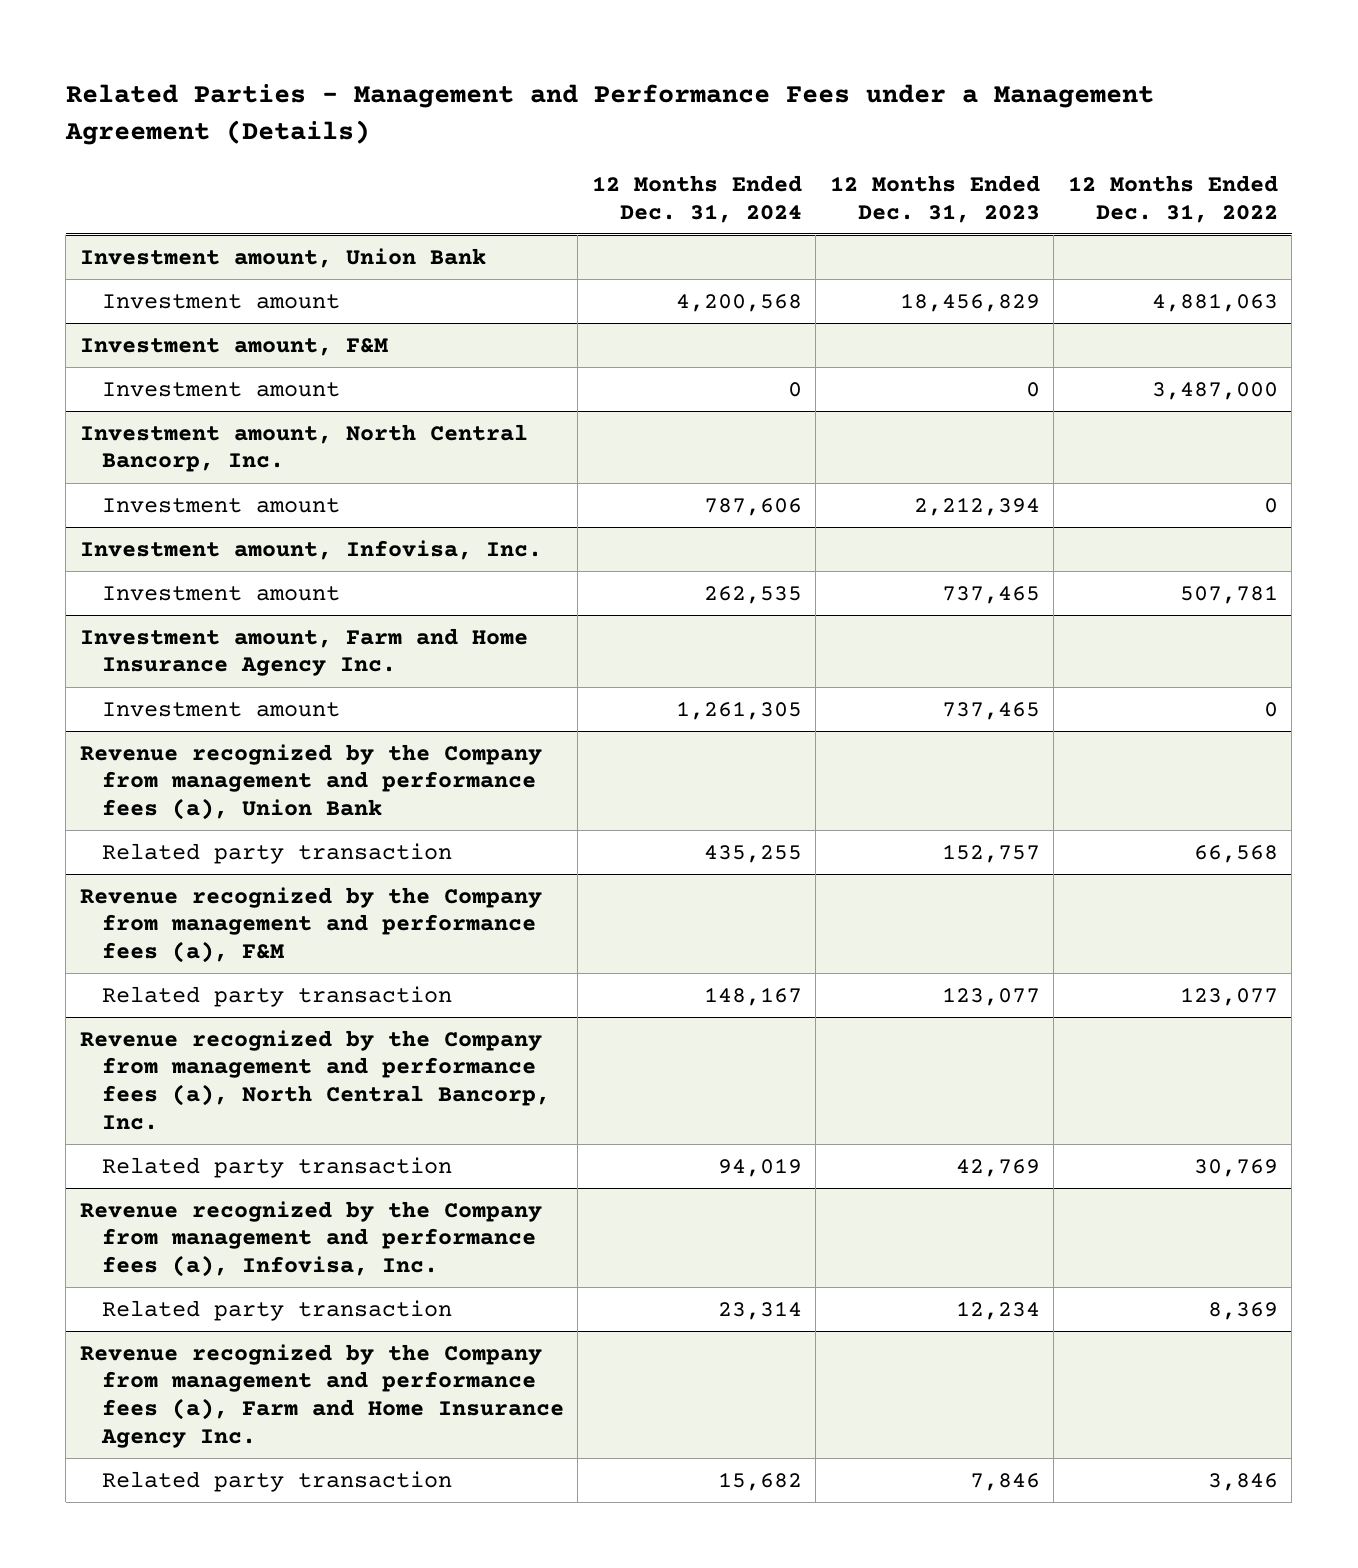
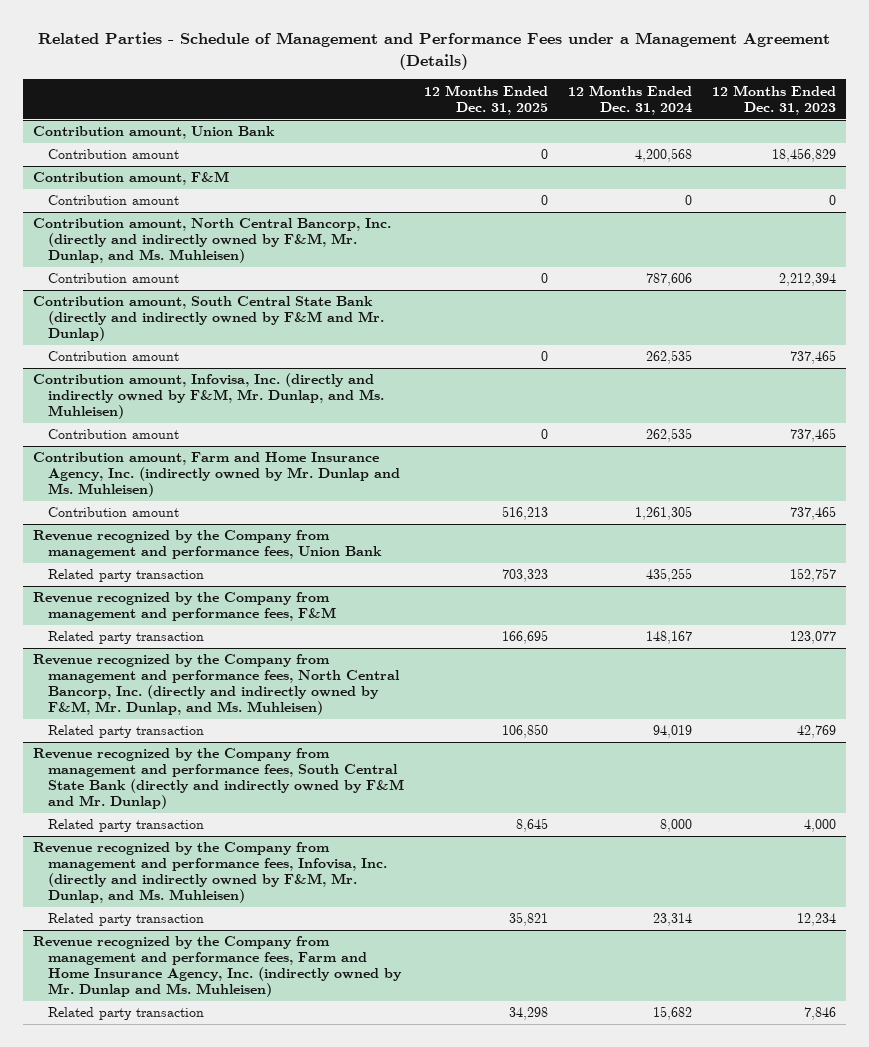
- Related Parties - Management and Performance Fees under a Management Agreement (Details)
+ Related Parties - Schedule of Management and Performance Fees under a Management Agreement (Details)
- | 12 Months Ended Dec. 31, 2024 | 12 Months Ended Dec. 31, 2023 | 12 Months Ended Dec. 31, 2022
+ | 12 Months Ended Dec. 31, 2025 | 12 Months Ended Dec. 31, 2024 | 12 Months Ended Dec. 31, 2023
- Investment amount, Union Bank
- Investment amount | 4,200,568 | 18,456,829 | 4,881,063
- Investment amount, F&M
- Investment amount | 0 | 0 | 3,487,000
- Investment amount, North Central Bancorp, Inc.
- Investment amount | 787,606 | 2,212,394 | 0
- Investment amount, Infovisa, Inc.
- Investment amount | 262,535 | 737,465 | 507,781
- Investment amount, Farm and Home Insurance Agency Inc.
- Investment amount | 1,261,305 | 737,465 | 0
- Revenue recognized by the Company from management and performance fees (a), Union Bank
+ Contribution amount, Union Bank
+ Contribution amount | 0 | 4,200,568 | 18,456,829
+ Contribution amount, F&M
+ Contribution amount | 0 | 0 | 0
+ Contribution amount, North Central Bancorp, Inc. (directly and indirectly owned by F&M, Mr. Dunlap, and Ms. Muhleisen)
+ Contribution amount | 0 | 787,606 | 2,212,394
+ Contribution amount, South Central State Bank (directly and indirectly owned by F&M and Mr. Dunlap)
+ Contribution amount | 0 | 262,535 | 737,465
+ Contribution amount, Infovisa, Inc. (directly and indirectly owned by F&M, Mr. Dunlap, and Ms. Muhleisen)
+ Contribution amount | 0 | 262,535 | 737,465
+ Contribution amount, Farm and Home Insurance Agency, Inc. (indirectly owned by Mr. Dunlap and Ms. Muhleisen)
+ Contribution amount | 516,213 | 1,261,305 | 737,465
+ Revenue recognized by the Company from management and performance fees, Union Bank
- Revenue recognized by the Company from management and performance fees (a), F&M
+ Revenue recognized by the Company from management and performance fees, F&M
- Revenue recognized by the Company from management and performance fees (a), North Central Bancorp, Inc.
+ Revenue recognized by the Company from management and performance fees, North Central Bancorp, Inc. (directly and indirectly owned by F&M, Mr. Dunlap, and Ms. Muhleisen)
- Revenue recognized by the Company from management and performance fees (a), Infovisa, Inc.
+ Revenue recognized by the Company from management and performance fees, South Central State Bank (directly and indirectly owned by F&M and Mr. Dunlap)
+ Related party transaction | 8,645 | 8,000 | 4,000
+ Revenue recognized by the Company from management and performance fees, Infovisa, Inc. (directly and indirectly owned by F&M, Mr. Dunlap, and Ms. Muhleisen)
- Revenue recognized by the Company from management and performance fees (a), Farm and Home Insurance Agency Inc.
+ Revenue recognized by the Company from management and performance fees, Farm and Home Insurance Agency, Inc. (indirectly owned by Mr. Dunlap and Ms. Muhleisen)

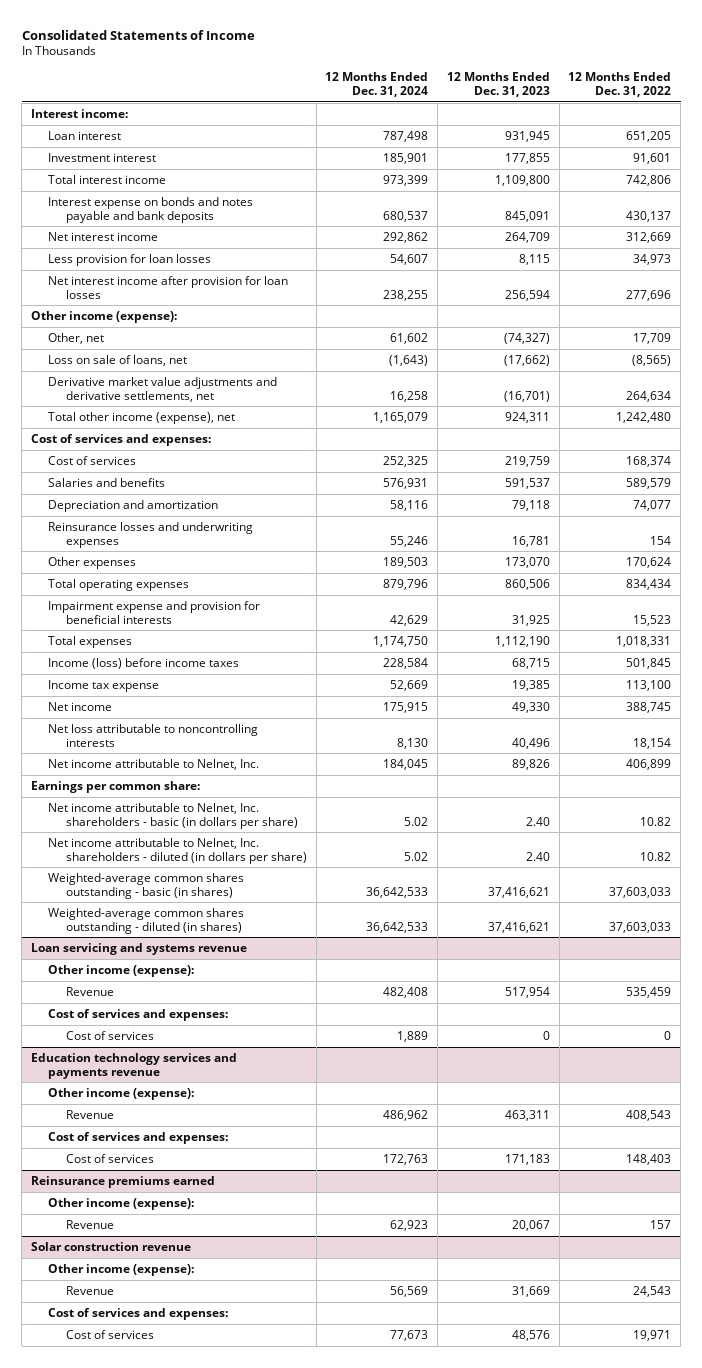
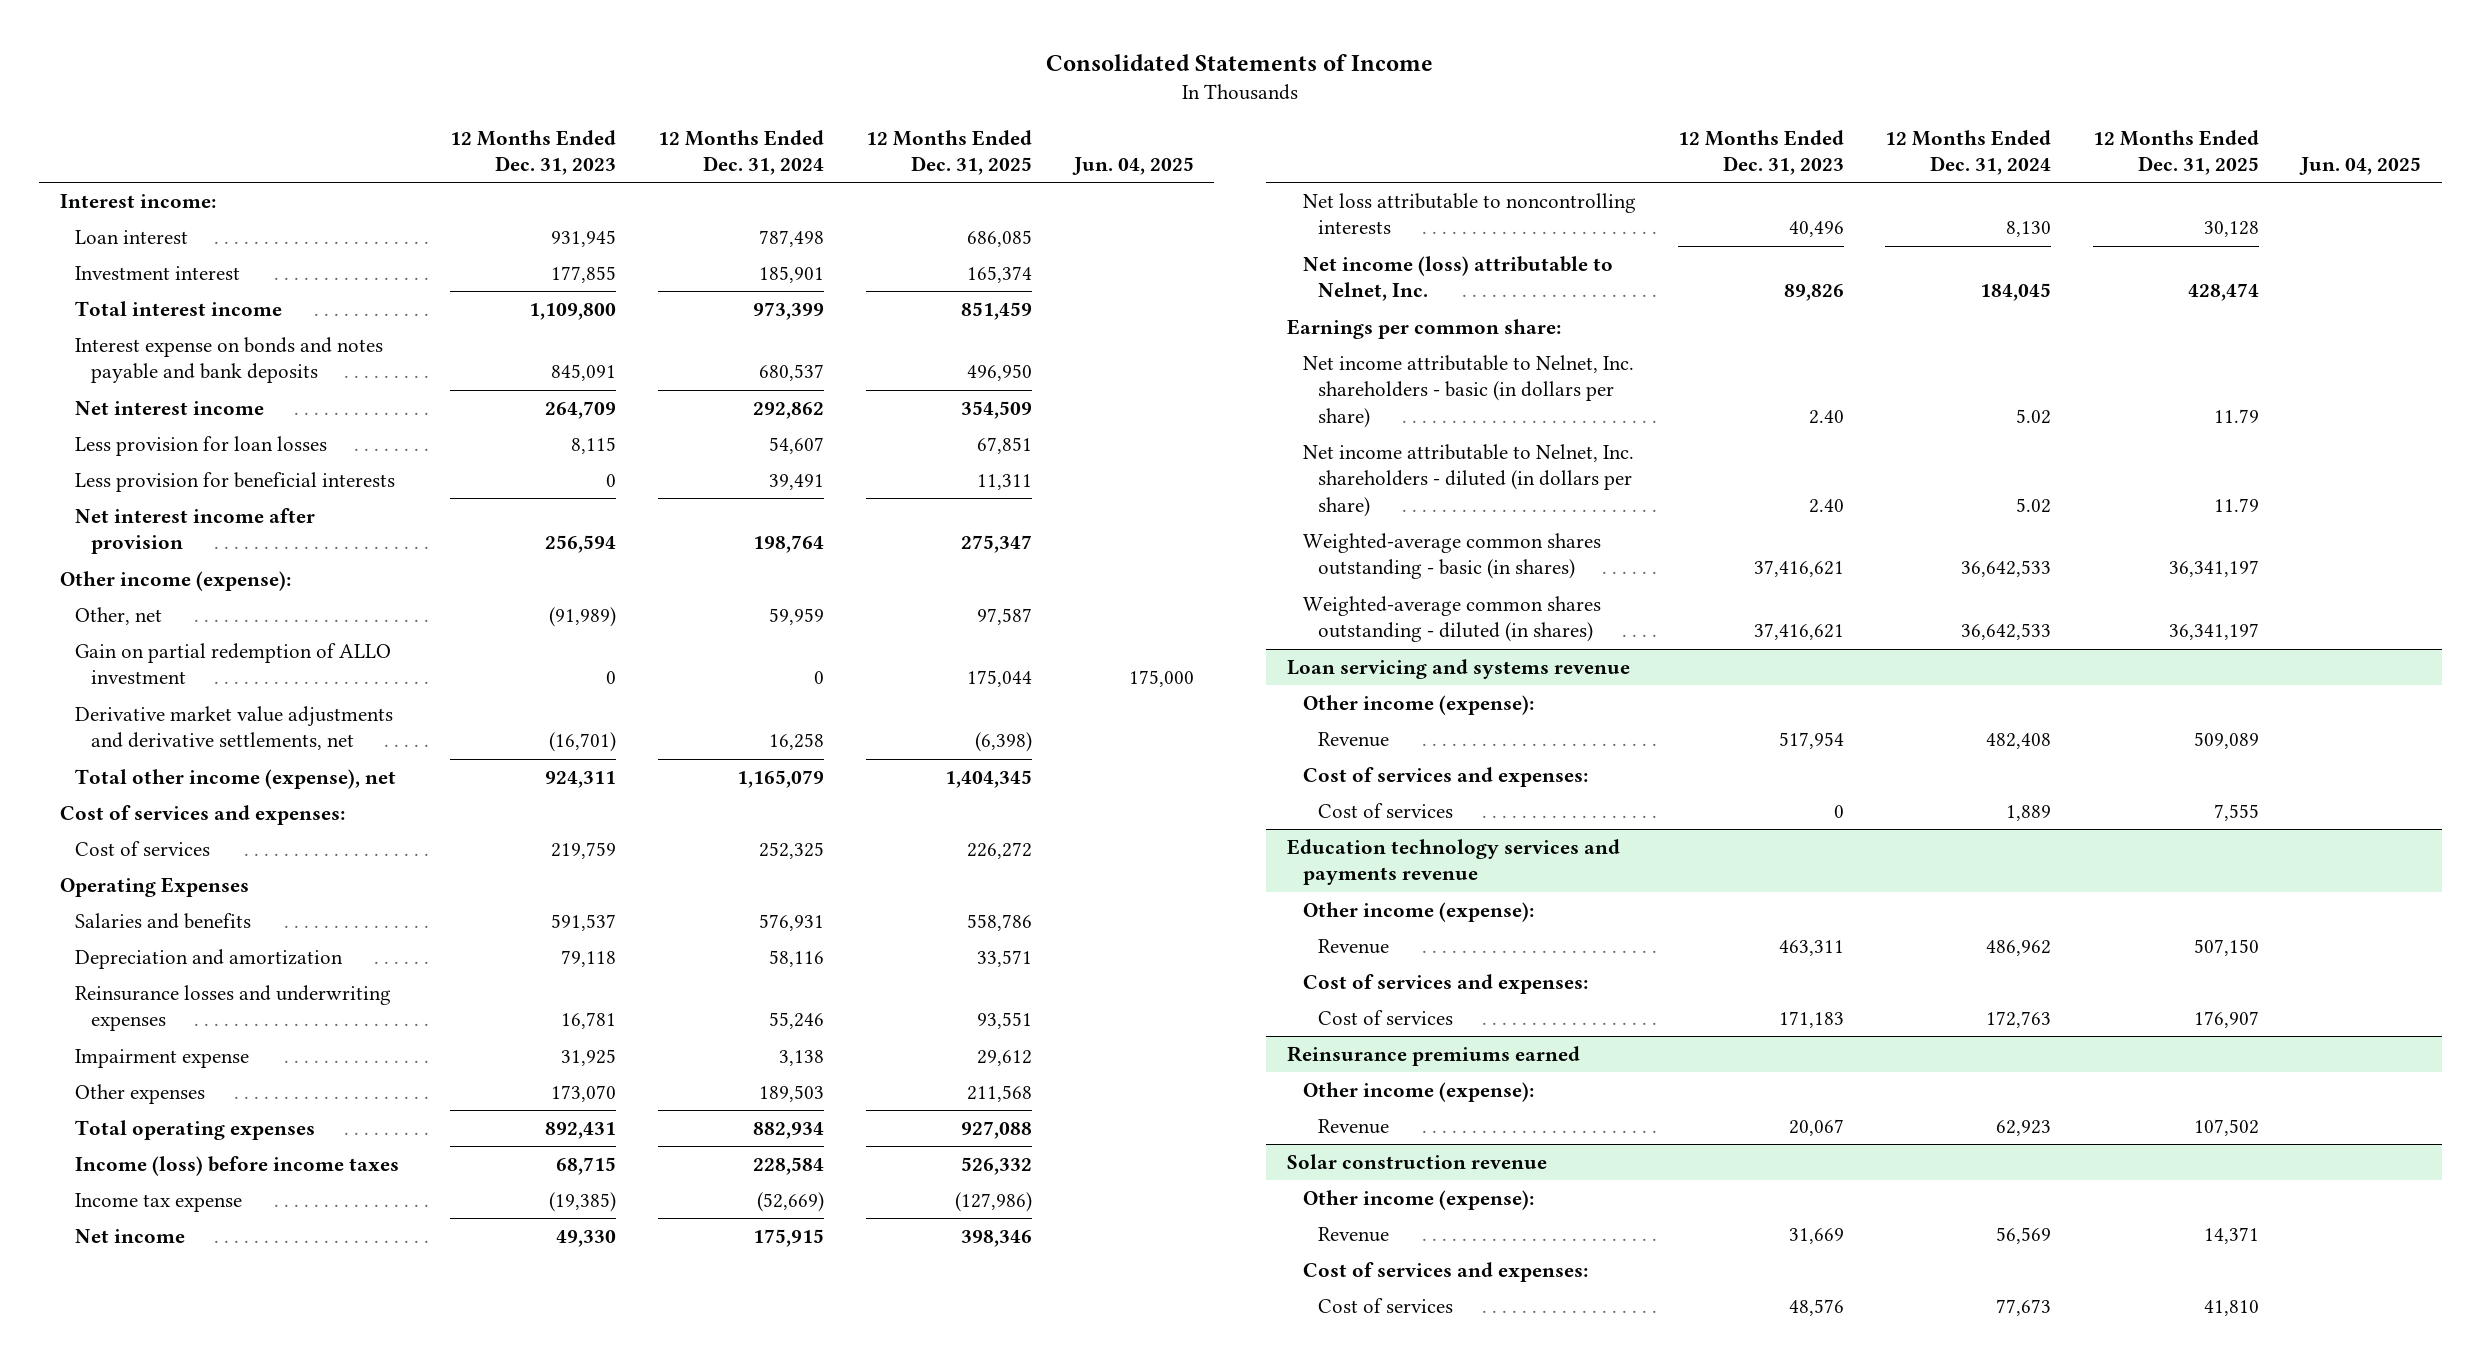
- | 12 Months Ended Dec. 31, 2024 | 12 Months Ended Dec. 31, 2023 | 12 Months Ended Dec. 31, 2022
+ | 12 Months Ended Dec. 31, 2023 | 12 Months Ended Dec. 31, 2024 | 12 Months Ended Dec. 31, 2025 | Jun. 04, 2025
- Net interest income after provision for loan losses | 238,255 | 256,594 | 277,696
+ Less provision for beneficial interests | 0 | 39,491 | 11,311 |
+ Net interest income after provision | 256,594 | 198,764 | 275,347 |
- Other, net | 61,602 | (74,327) | 17,709
- Loss on sale of loans, net | (1,643) | (17,662) | (8,565)
+ Other, net | (91,989) | 59,959 | 97,587 |
+ Gain on partial redemption of ALLO investment | 0 | 0 | 175,044 | 175,000
+ Operating Expenses
+ Impairment expense | 31,925 | 3,138 | 29,612 |
- Total operating expenses | 879,796 | 860,506 | 834,434
- Impairment expense and provision for beneficial interests | 42,629 | 31,925 | 15,523
- Total expenses | 1,174,750 | 1,112,190 | 1,018,331
+ Total operating expenses | 892,431 | 882,934 | 927,088 |
- Income tax expense | 52,669 | 19,385 | 113,100
+ Income tax expense | (19,385) | (52,669) | (127,986) |
- Net income attributable to Nelnet, Inc. | 184,045 | 89,826 | 406,899
+ Net income (loss) attributable to Nelnet, Inc. | 89,826 | 184,045 | 428,474 |

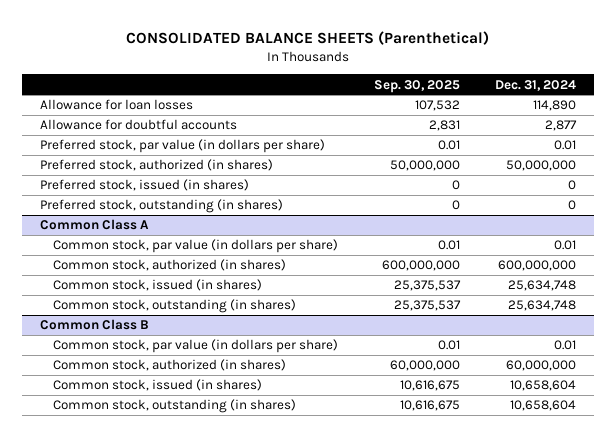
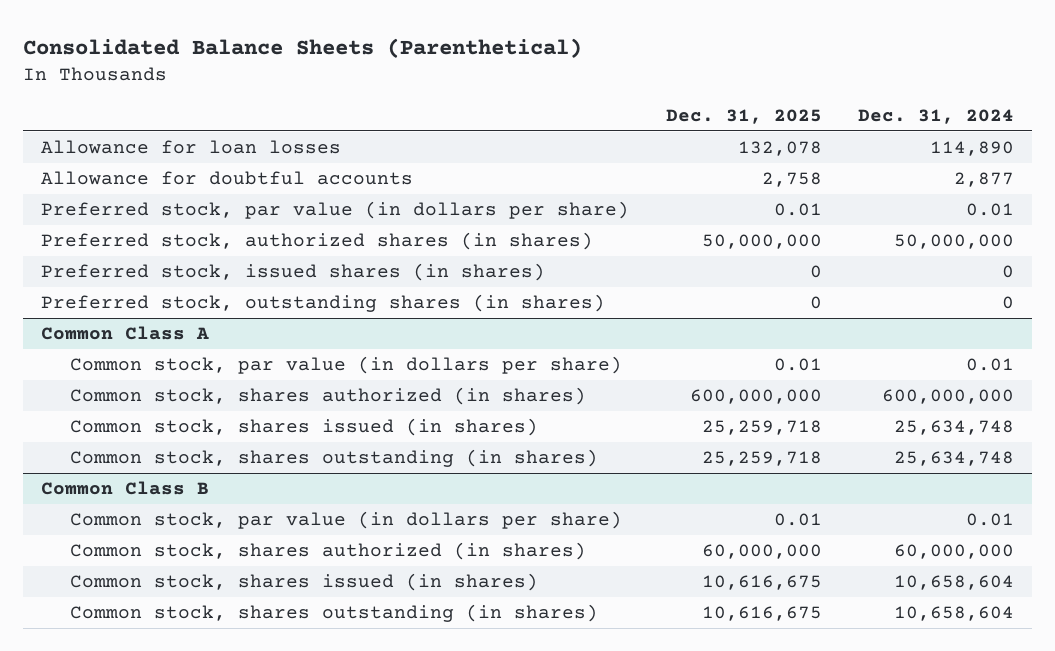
- CONSOLIDATED BALANCE SHEETS (Parenthetical)
+ Consolidated Balance Sheets (Parenthetical)
- | Sep. 30, 2025 | Dec. 31, 2024
+ | Dec. 31, 2025 | Dec. 31, 2024
- Preferred stock, authorized (in shares) | 50,000,000 | 50,000,000
- Preferred stock, issued (in shares) | 0 | 0
- Preferred stock, outstanding (in shares) | 0 | 0
+ Preferred stock, authorized shares (in shares) | 50,000,000 | 50,000,000
+ Preferred stock, issued shares (in shares) | 0 | 0
+ Preferred stock, outstanding shares (in shares) | 0 | 0
@ Common Class A
- Common stock, authorized (in shares) | 600,000,000 | 600,000,000
- Common stock, issued (in shares) | 25,375,537 | 25,634,748
- Common stock, outstanding (in shares) | 25,375,537 | 25,634,748
+ Common stock, shares authorized (in shares) | 600,000,000 | 600,000,000
+ Common stock, shares issued (in shares) | 25,259,718 | 25,634,748
+ Common stock, shares outstanding (in shares) | 25,259,718 | 25,634,748
@ Common Class B
- Common stock, authorized (in shares) | 60,000,000 | 60,000,000
- Common stock, issued (in shares) | 10,616,675 | 10,658,604
- Common stock, outstanding (in shares) | 10,616,675 | 10,658,604
+ Common stock, shares authorized (in shares) | 60,000,000 | 60,000,000
+ Common stock, shares issued (in shares) | 10,616,675 | 10,658,604
+ Common stock, shares outstanding (in shares) | 10,616,675 | 10,658,604

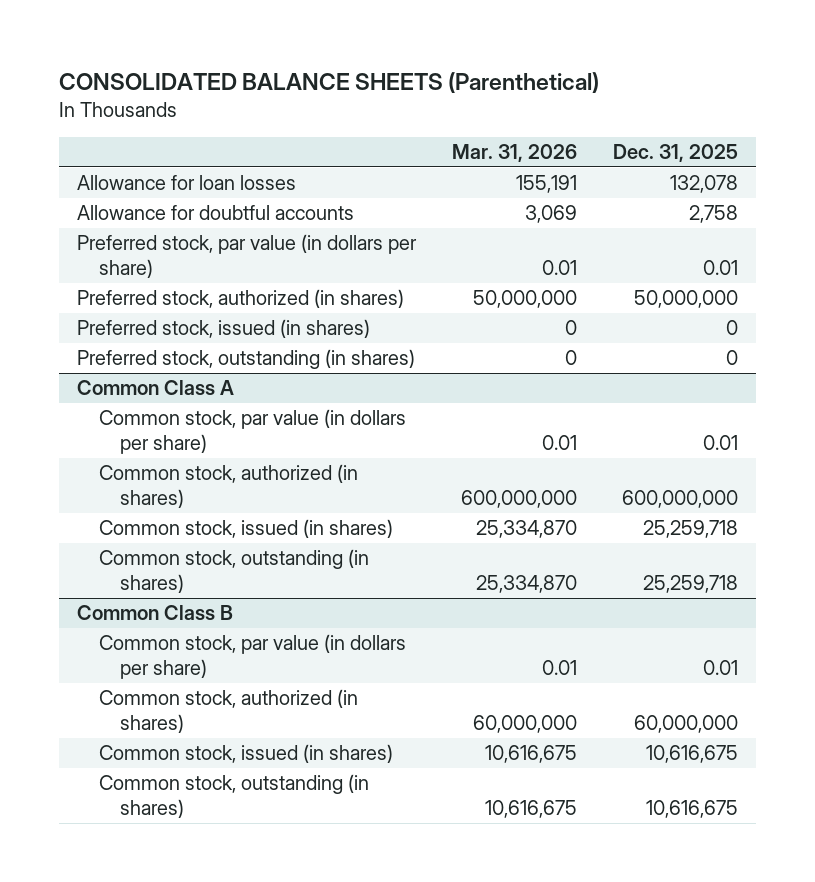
- Consolidated Balance Sheets (Parenthetical)
+ CONSOLIDATED BALANCE SHEETS (Parenthetical)
- | Dec. 31, 2025 | Dec. 31, 2024
+ | Mar. 31, 2026 | Dec. 31, 2025
- Preferred stock, authorized shares (in shares) | 50,000,000 | 50,000,000
- Preferred stock, issued shares (in shares) | 0 | 0
- Preferred stock, outstanding shares (in shares) | 0 | 0
+ Preferred stock, authorized (in shares) | 50,000,000 | 50,000,000
+ Preferred stock, issued (in shares) | 0 | 0
+ Preferred stock, outstanding (in shares) | 0 | 0
@ Common Class A
- Common stock, shares authorized (in shares) | 600,000,000 | 600,000,000
- Common stock, shares issued (in shares) | 25,259,718 | 25,634,748
- Common stock, shares outstanding (in shares) | 25,259,718 | 25,634,748
+ Common stock, authorized (in shares) | 600,000,000 | 600,000,000
+ Common stock, issued (in shares) | 25,334,870 | 25,259,718
+ Common stock, outstanding (in shares) | 25,334,870 | 25,259,718
@ Common Class B
- Common stock, shares authorized (in shares) | 60,000,000 | 60,000,000
- Common stock, shares issued (in shares) | 10,616,675 | 10,658,604
- Common stock, shares outstanding (in shares) | 10,616,675 | 10,658,604
+ Common stock, authorized (in shares) | 60,000,000 | 60,000,000
+ Common stock, issued (in shares) | 10,616,675 | 10,616,675
+ Common stock, outstanding (in shares) | 10,616,675 | 10,616,675

